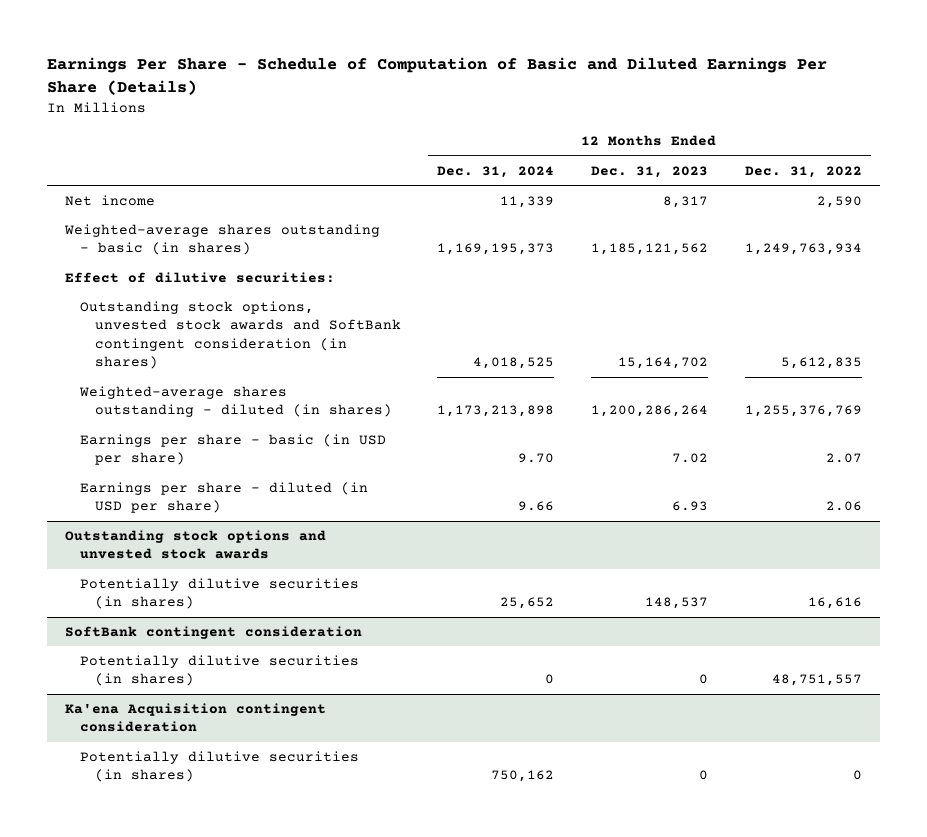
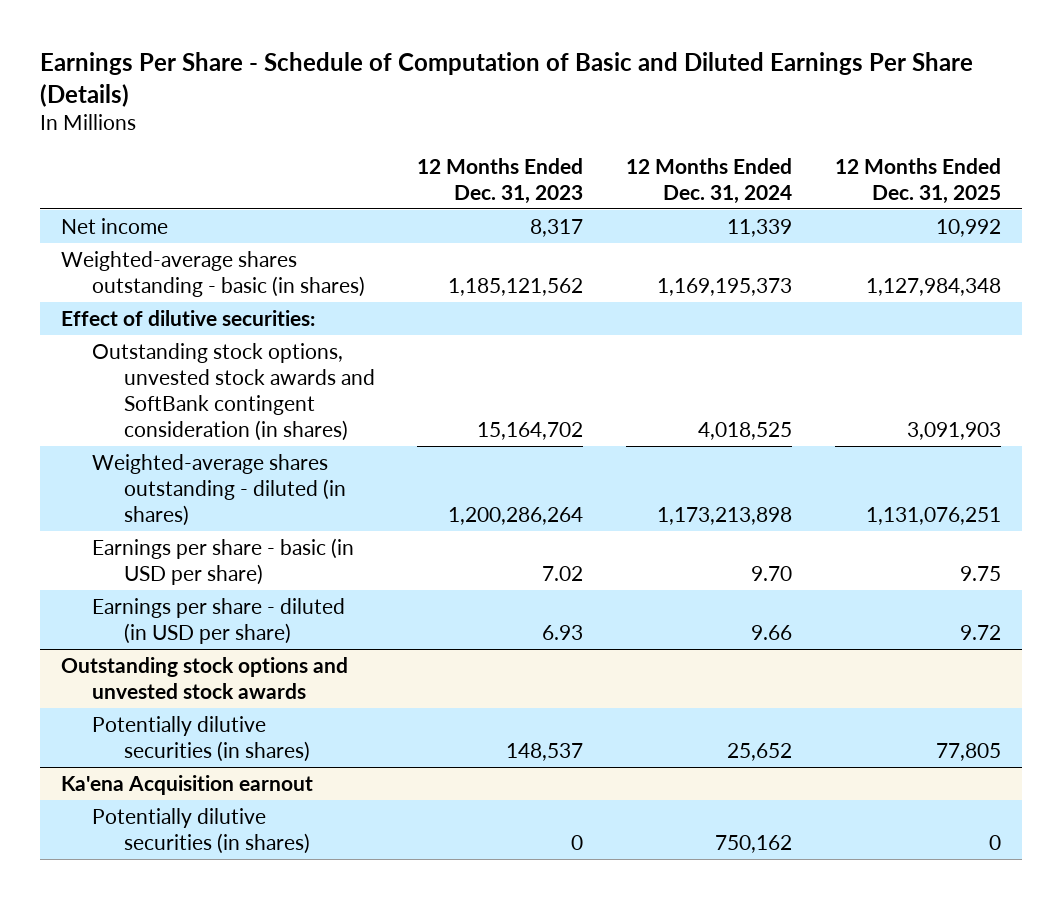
- | 12 Months Ended Dec. 31, 2024 | 12 Months Ended Dec. 31, 2023 | 12 Months Ended Dec. 31, 2022
+ | 12 Months Ended Dec. 31, 2023 | 12 Months Ended Dec. 31, 2024 | 12 Months Ended Dec. 31, 2025
- SoftBank contingent consideration
- Potentially dilutive securities (in shares) | 0 | 0 | 48,751,557
- Ka'ena Acquisition contingent consideration
+ Ka'ena Acquisition earnout

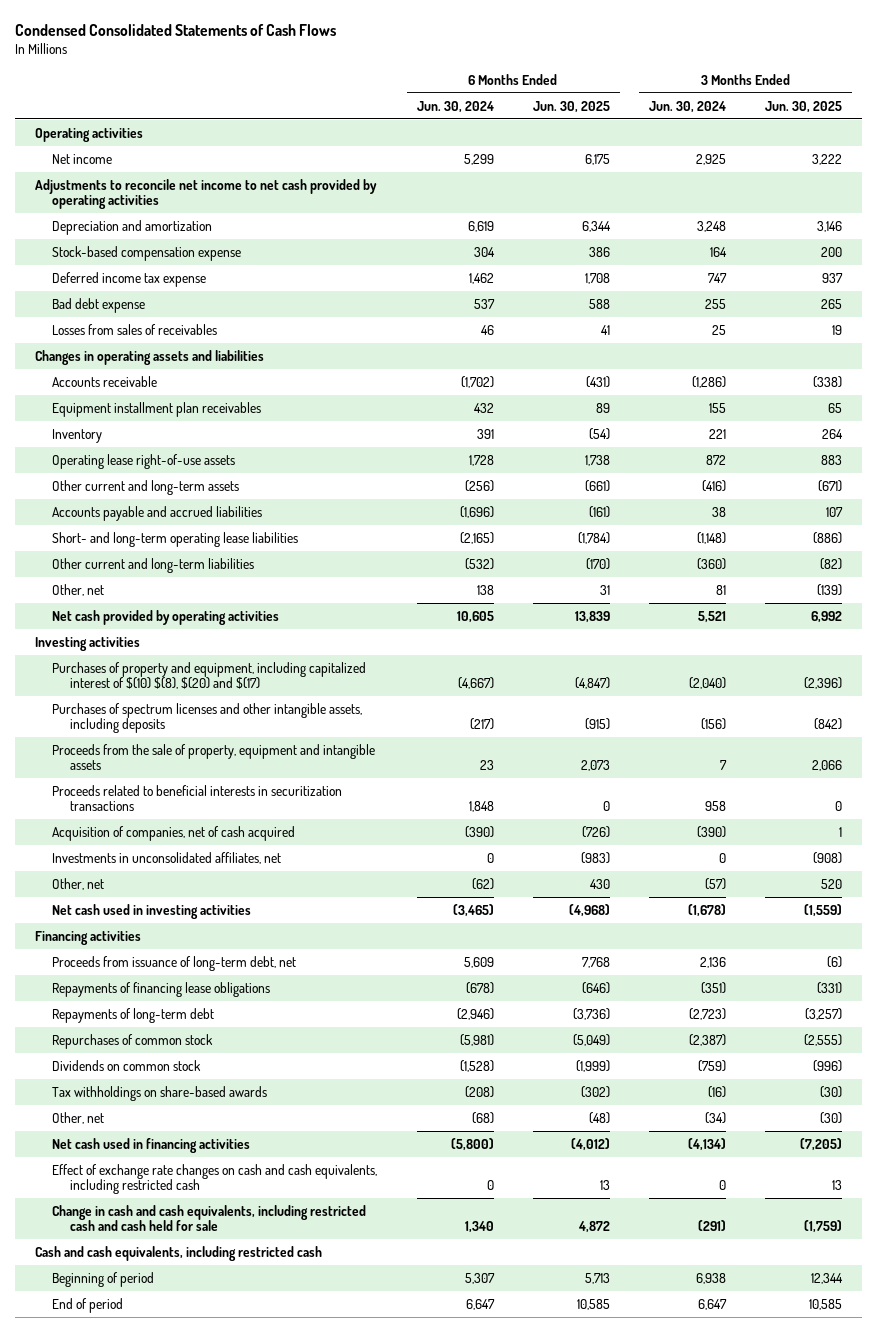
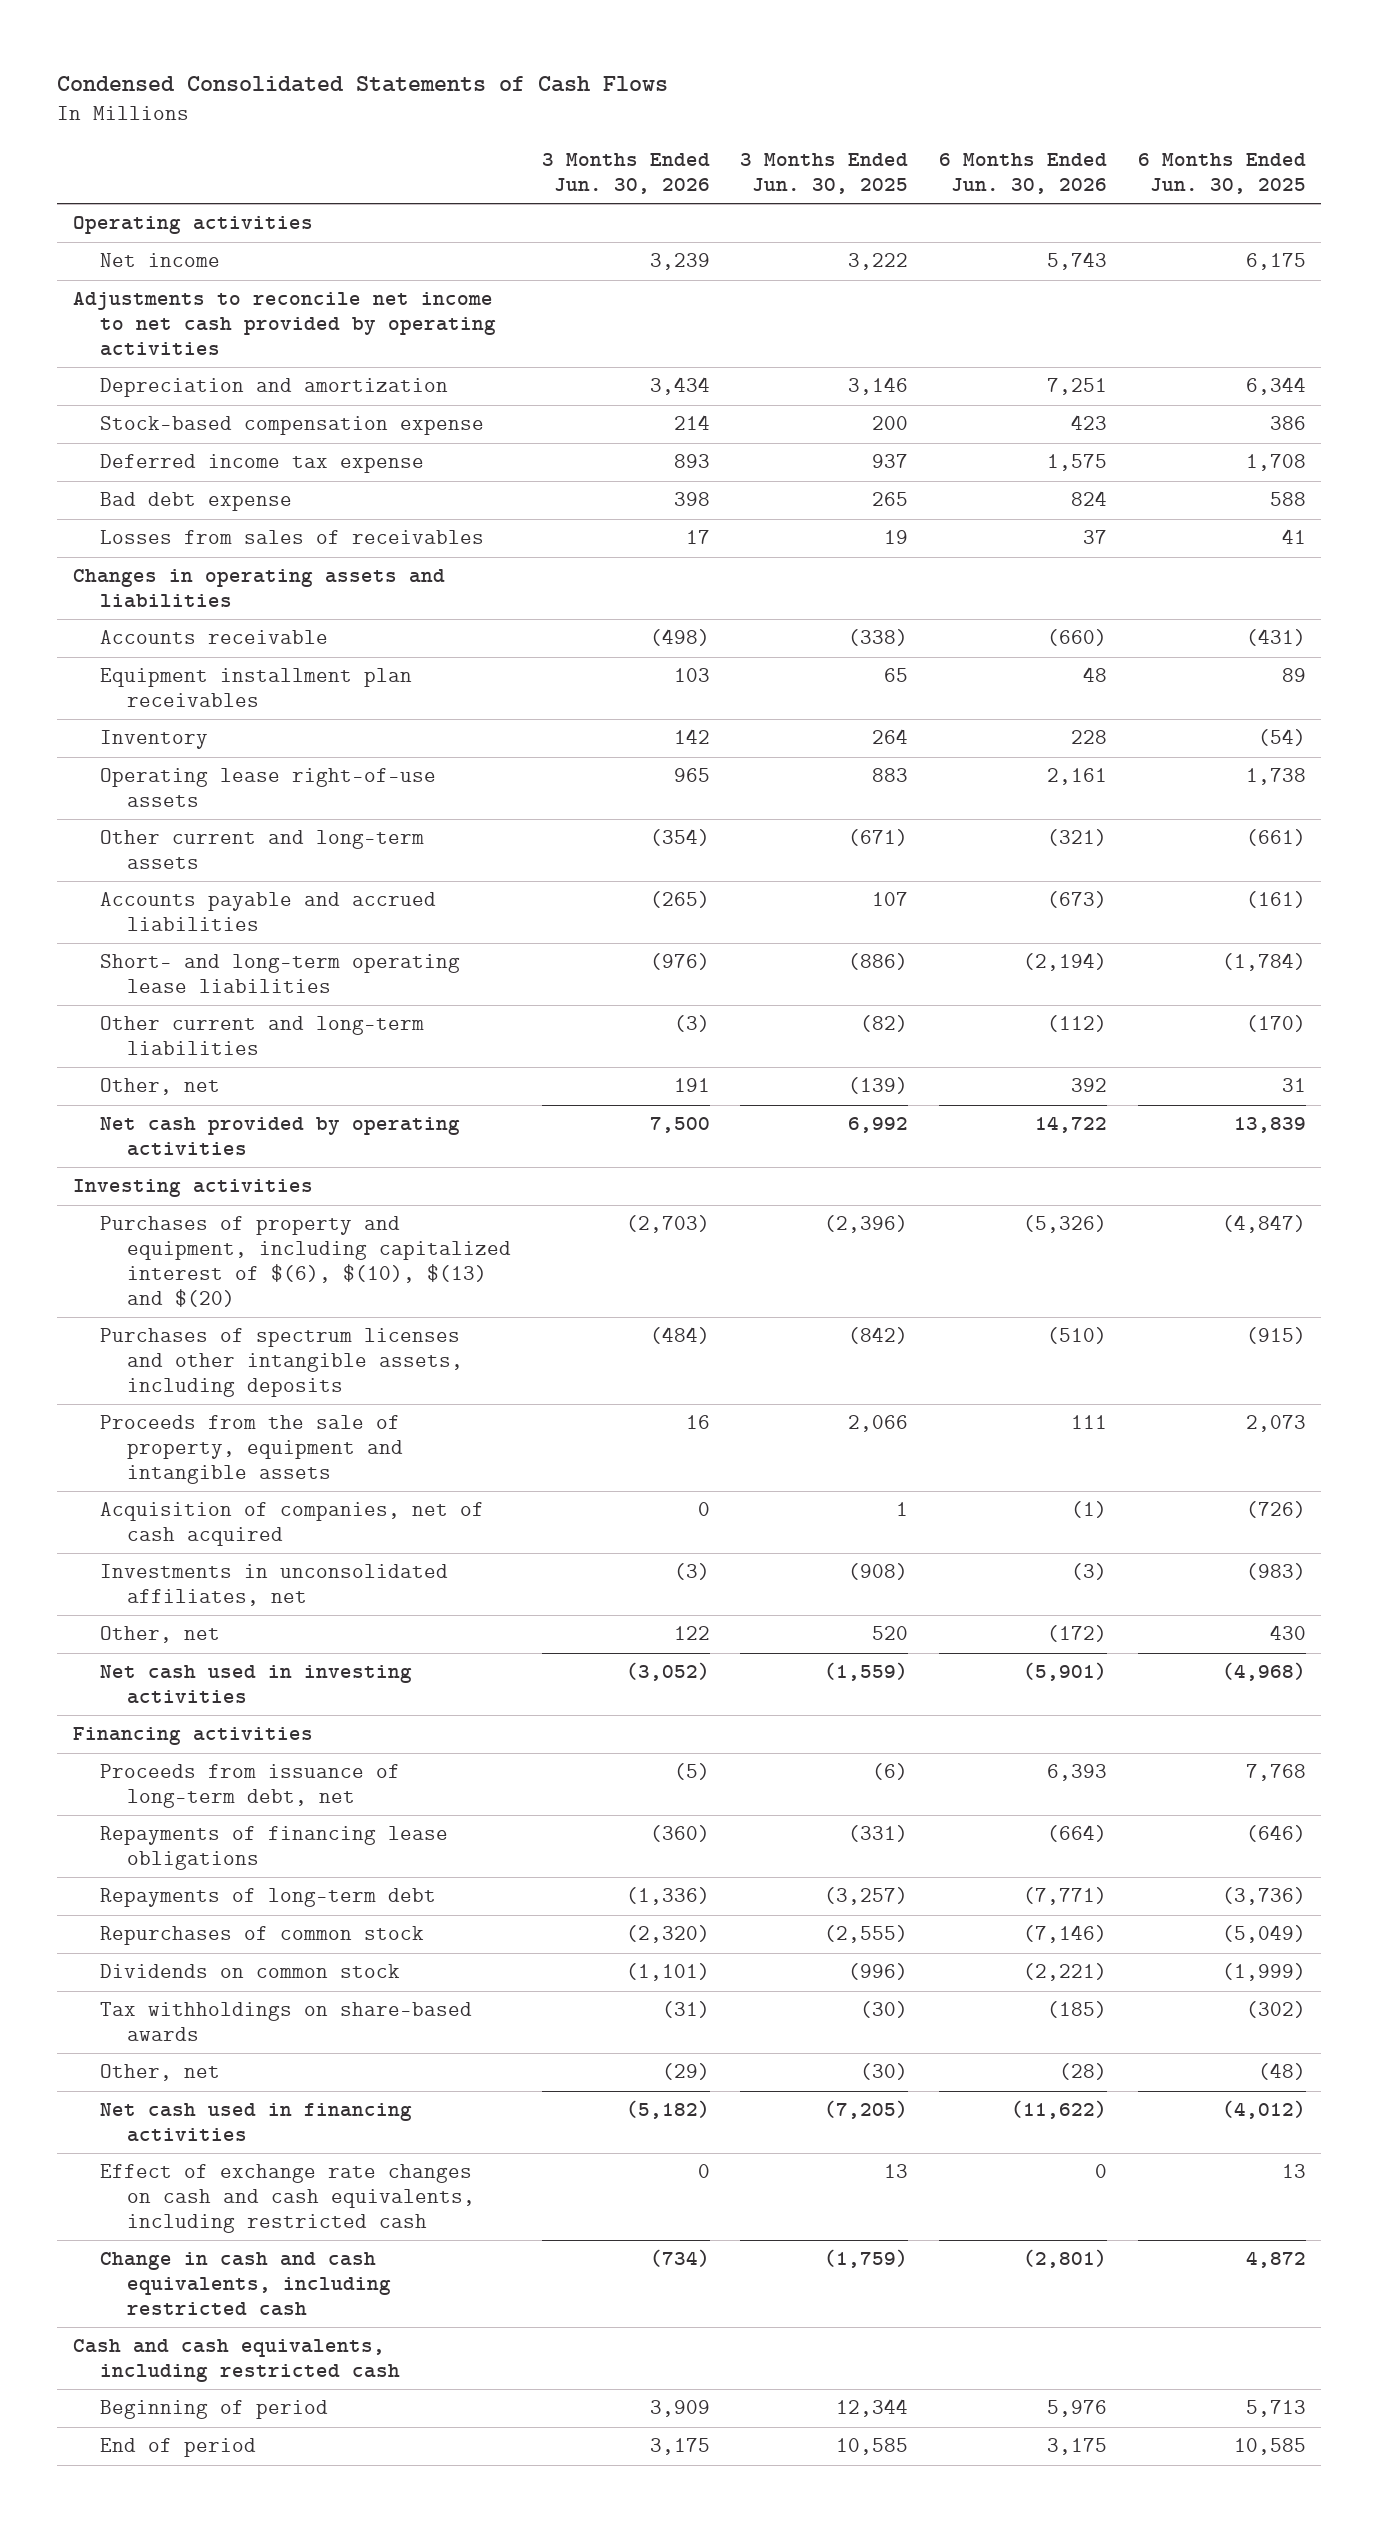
- | 6 Months Ended Jun. 30, 2024 | 6 Months Ended Jun. 30, 2025 | 3 Months Ended Jun. 30, 2024 | 3 Months Ended Jun. 30, 2025
+ | 3 Months Ended Jun. 30, 2026 | 3 Months Ended Jun. 30, 2025 | 6 Months Ended Jun. 30, 2026 | 6 Months Ended Jun. 30, 2025
- Purchases of property and equipment, including capitalized interest of $(10) $(8), $(20) and $(17) | (4,667) | (4,847) | (2,040) | (2,396)
+ Purchases of property and equipment, including capitalized interest of $(6), $(10), $(13) and $(20) | (2,703) | (2,396) | (5,326) | (4,847)
- Proceeds related to beneficial interests in securitization transactions | 1,848 | 0 | 958 | 0
- Change in cash and cash equivalents, including restricted cash and cash held for sale | 1,340 | 4,872 | (291) | (1,759)
+ Change in cash and cash equivalents, including restricted cash | (734) | (1,759) | (2,801) | 4,872

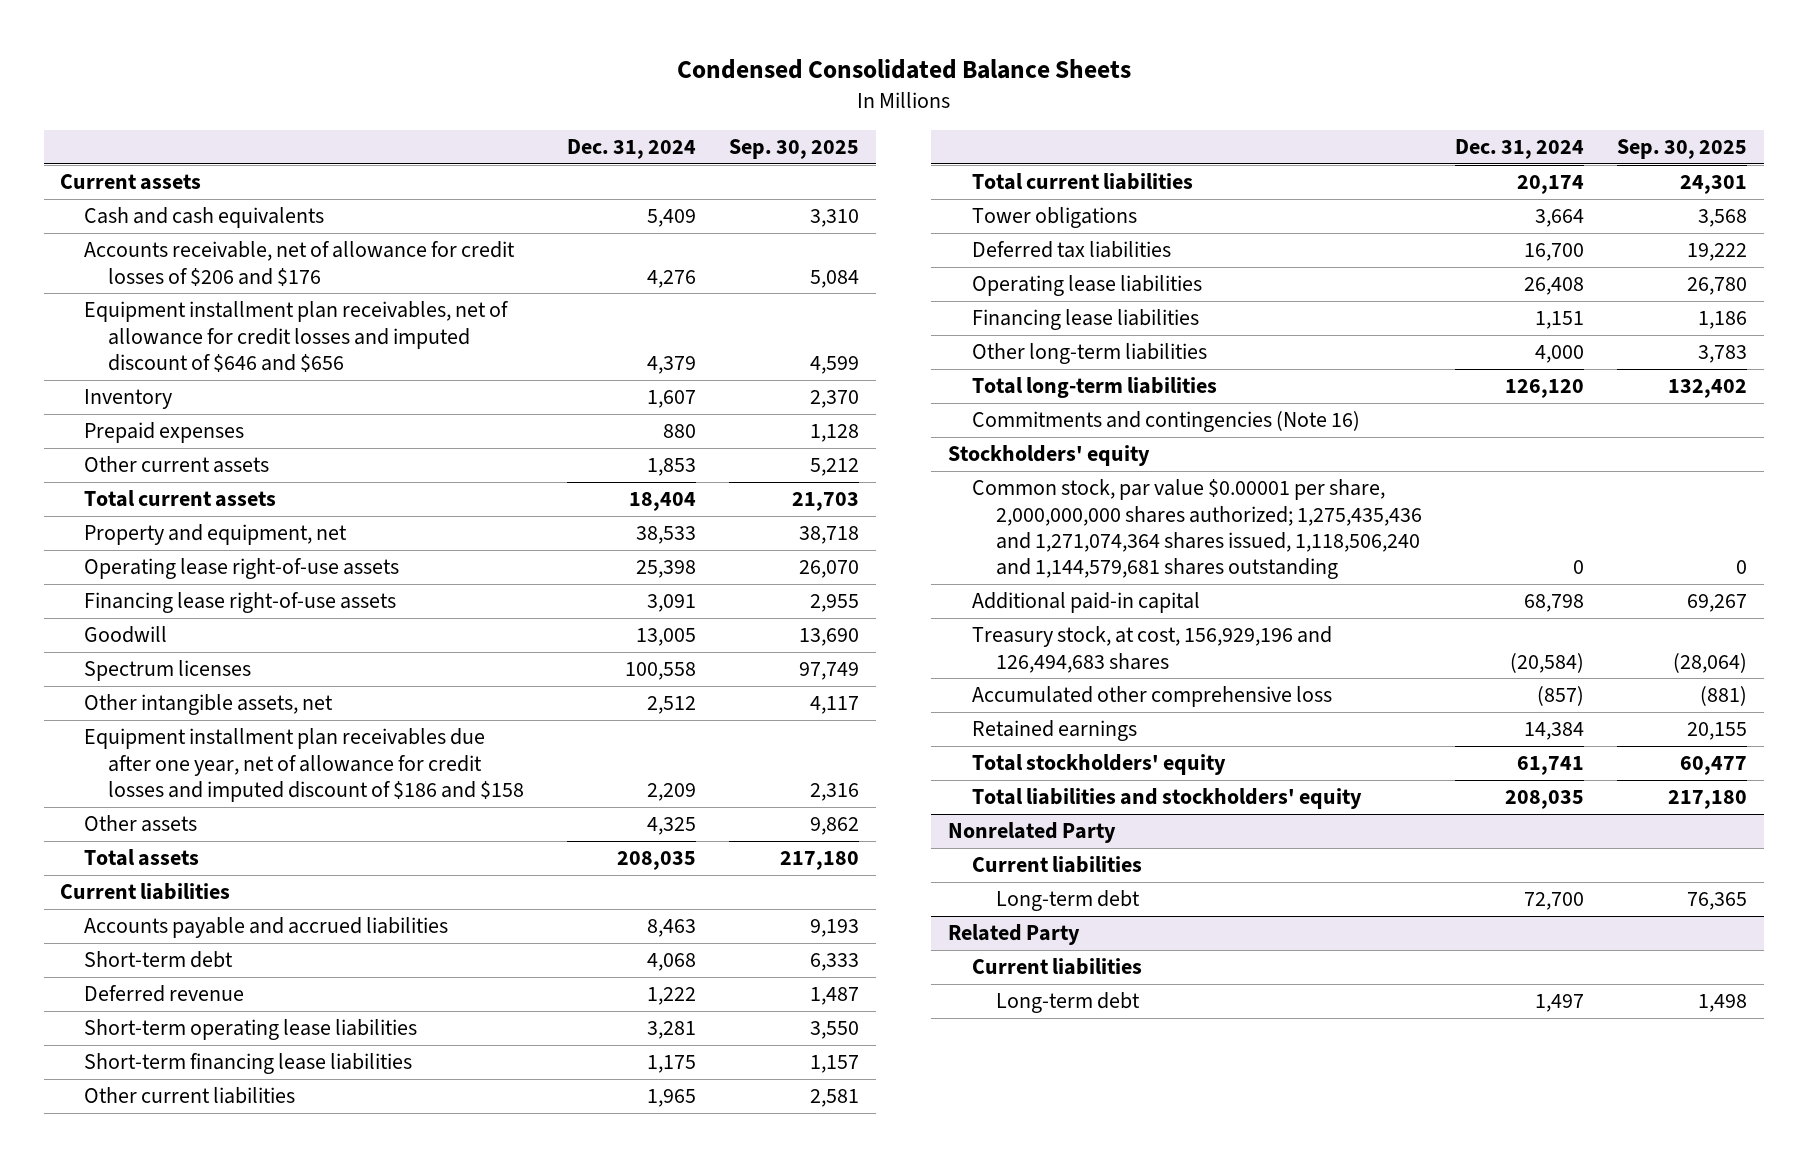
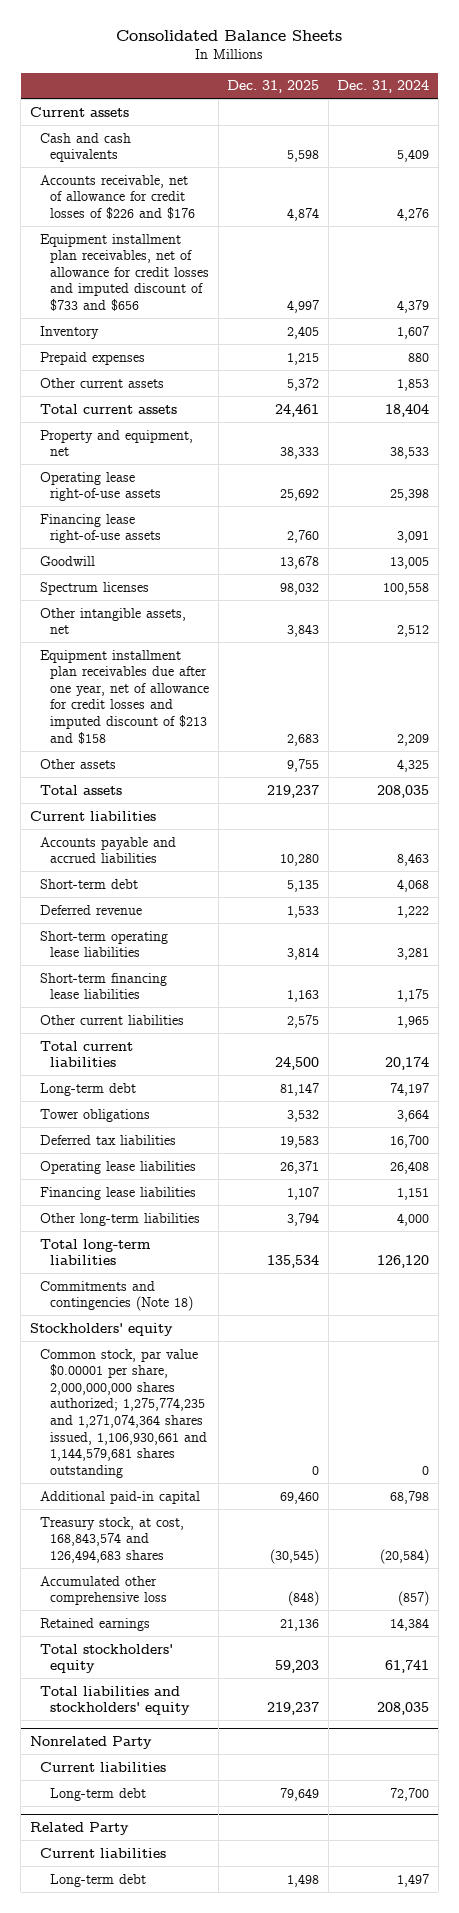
- Condensed Consolidated Balance Sheets
+ Consolidated Balance Sheets
- | Dec. 31, 2024 | Sep. 30, 2025
+ | Dec. 31, 2025 | Dec. 31, 2024
- Accounts receivable, net of allowance for credit losses of $206 and $176 | 4,276 | 5,084
- Equipment installment plan receivables, net of allowance for credit losses and imputed discount of $646 and $656 | 4,379 | 4,599
+ Accounts receivable, net of allowance for credit losses of $226 and $176 | 4,874 | 4,276
+ Equipment installment plan receivables, net of allowance for credit losses and imputed discount of $733 and $656 | 4,997 | 4,379
- Equipment installment plan receivables due after one year, net of allowance for credit losses and imputed discount of $186 and $158 | 2,209 | 2,316
+ Equipment installment plan receivables due after one year, net of allowance for credit losses and imputed discount of $213 and $158 | 2,683 | 2,209
+ Long-term debt | 81,147 | 74,197
- Commitments and contingencies (Note 16)
+ Commitments and contingencies (Note 18)
- Common stock, par value $0.00001 per share, 2,000,000,000 shares authorized; 1,275,435,436 and 1,271,074,364 shares issued, 1,118,506,240 and 1,144,579,681 shares outstanding | 0 | 0
+ Common stock, par value $0.00001 per share, 2,000,000,000 shares authorized; 1,275,774,235 and 1,271,074,364 shares issued, 1,106,930,661 and 1,144,579,681 shares outstanding | 0 | 0
- Treasury stock, at cost, 156,929,196 and 126,494,683 shares | (20,584) | (28,064)
+ Treasury stock, at cost, 168,843,574 and 126,494,683 shares | (30,545) | (20,584)

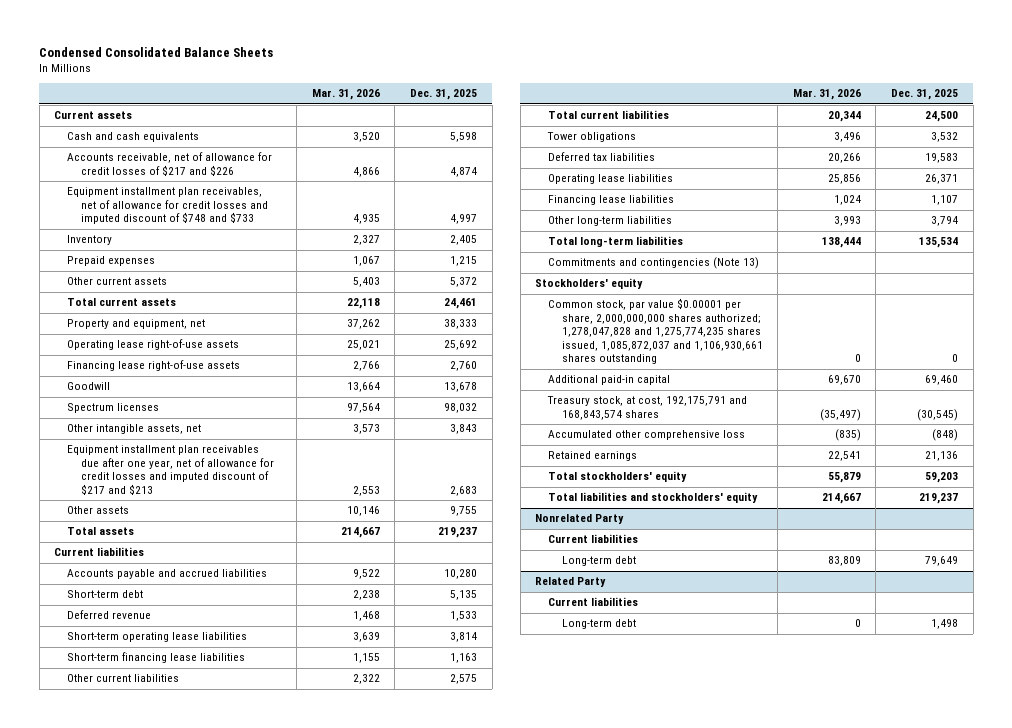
- Consolidated Balance Sheets
+ Condensed Consolidated Balance Sheets
- | Dec. 31, 2025 | Dec. 31, 2024
+ | Mar. 31, 2026 | Dec. 31, 2025
- Accounts receivable, net of allowance for credit losses of $226 and $176 | 4,874 | 4,276
- Equipment installment plan receivables, net of allowance for credit losses and imputed discount of $733 and $656 | 4,997 | 4,379
+ Accounts receivable, net of allowance for credit losses of $217 and $226 | 4,866 | 4,874
+ Equipment installment plan receivables, net of allowance for credit losses and imputed discount of $748 and $733 | 4,935 | 4,997
- Equipment installment plan receivables due after one year, net of allowance for credit losses and imputed discount of $213 and $158 | 2,683 | 2,209
+ Equipment installment plan receivables due after one year, net of allowance for credit losses and imputed discount of $217 and $213 | 2,553 | 2,683
- Long-term debt | 81,147 | 74,197
- Commitments and contingencies (Note 18)
+ Commitments and contingencies (Note 13)
- Common stock, par value $0.00001 per share, 2,000,000,000 shares authorized; 1,275,774,235 and 1,271,074,364 shares issued, 1,106,930,661 and 1,144,579,681 shares outstanding | 0 | 0
+ Common stock, par value $0.00001 per share, 2,000,000,000 shares authorized; 1,278,047,828 and 1,275,774,235 shares issued, 1,085,872,037 and 1,106,930,661 shares outstanding | 0 | 0
- Treasury stock, at cost, 168,843,574 and 126,494,683 shares | (30,545) | (20,584)
+ Treasury stock, at cost, 192,175,791 and 168,843,574 shares | (35,497) | (30,545)

